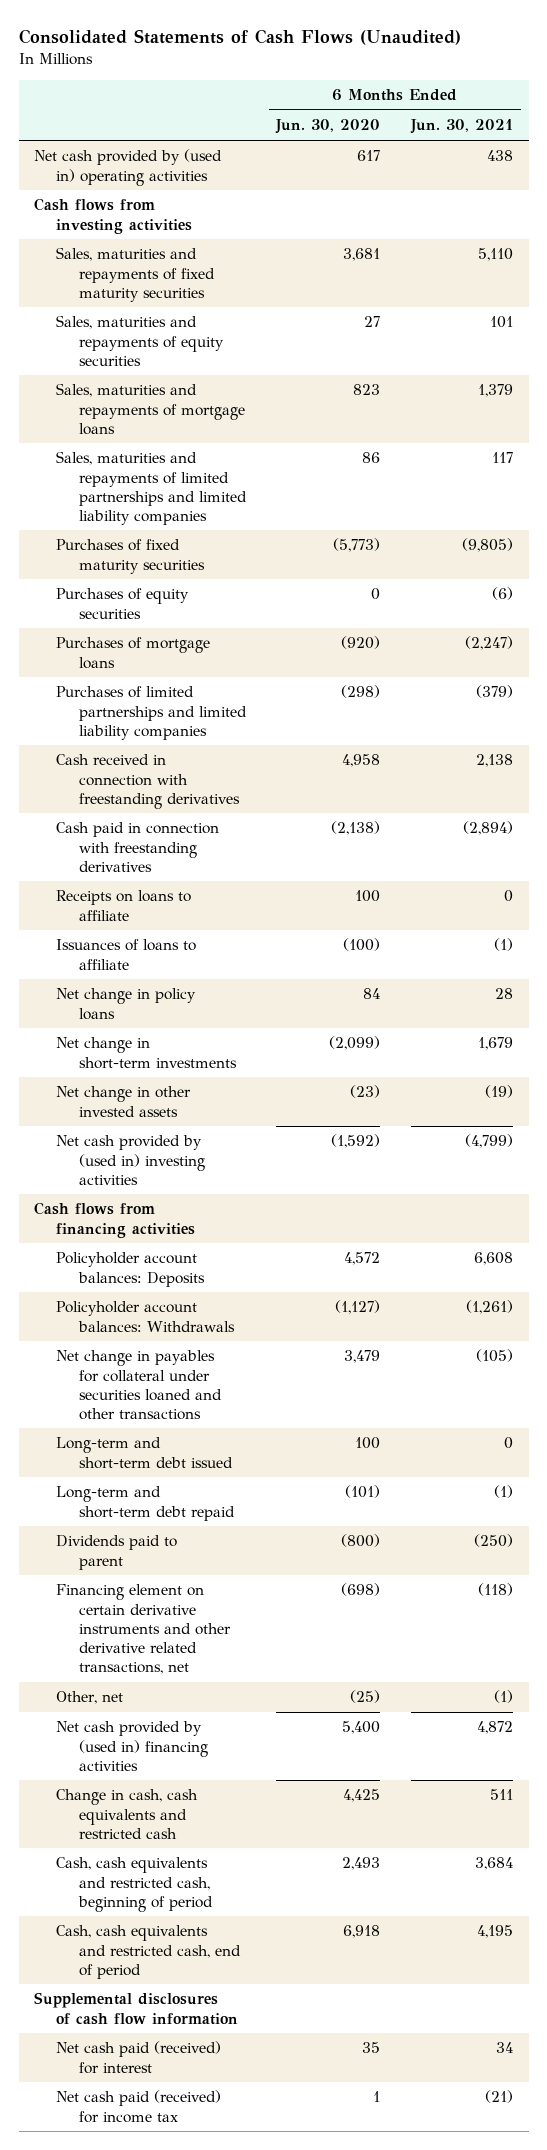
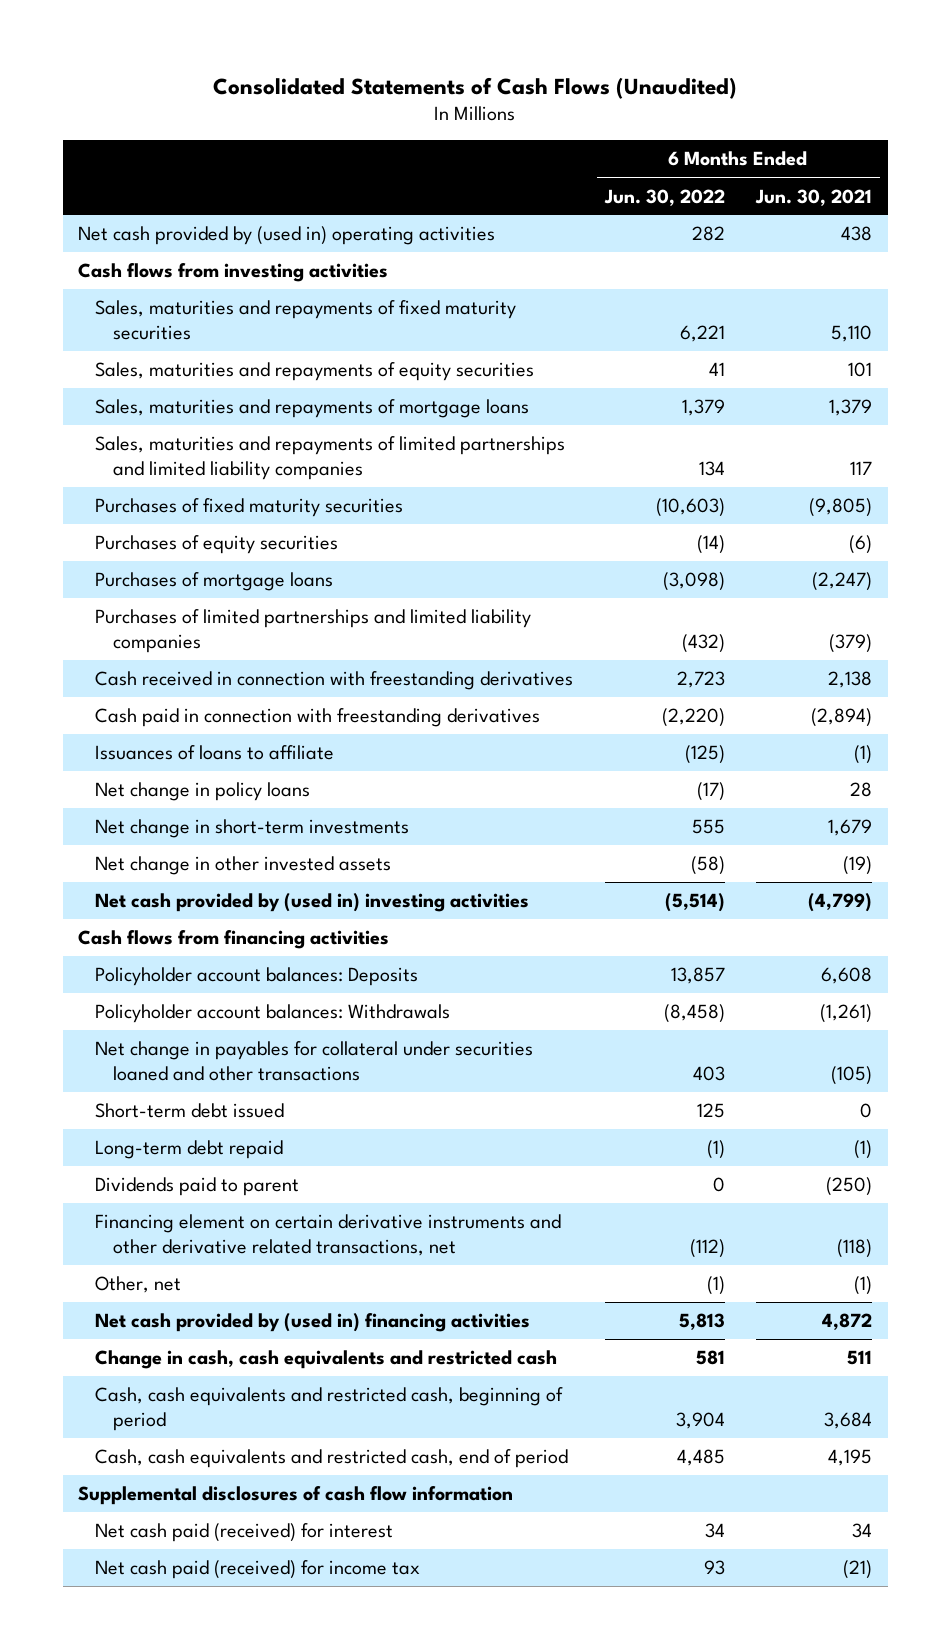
- | 6 Months Ended Jun. 30, 2020 | 6 Months Ended Jun. 30, 2021
+ | 6 Months Ended Jun. 30, 2022 | 6 Months Ended Jun. 30, 2021
- Receipts on loans to affiliate | 100 | 0
- Long-term and short-term debt issued | 100 | 0
- Long-term and short-term debt repaid | (101) | (1)
+ Short-term debt issued | 125 | 0
+ Long-term debt repaid | (1) | (1)

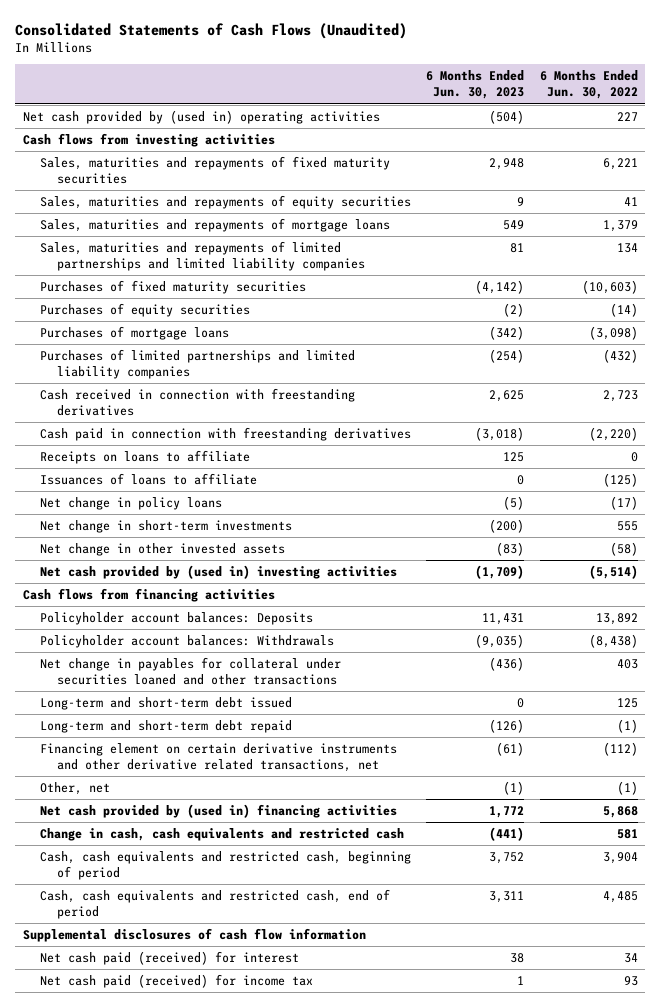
- | 6 Months Ended Jun. 30, 2022 | 6 Months Ended Jun. 30, 2021
+ | 6 Months Ended Jun. 30, 2023 | 6 Months Ended Jun. 30, 2022
- Net cash provided by (used in) operating activities | 282 | 438
+ Net cash provided by (used in) operating activities | (504) | 227
+ Receipts on loans to affiliate | 125 | 0
- Policyholder account balances: Deposits | 13,857 | 6,608
- Policyholder account balances: Withdrawals | (8,458) | (1,261)
+ Policyholder account balances: Deposits | 11,431 | 13,892
+ Policyholder account balances: Withdrawals | (9,035) | (8,438)
- Short-term debt issued | 125 | 0
- Long-term debt repaid | (1) | (1)
- Dividends paid to parent | 0 | (250)
+ Long-term and short-term debt issued | 0 | 125
+ Long-term and short-term debt repaid | (126) | (1)
- Net cash provided by (used in) financing activities | 5,813 | 4,872
+ Net cash provided by (used in) financing activities | 1,772 | 5,868

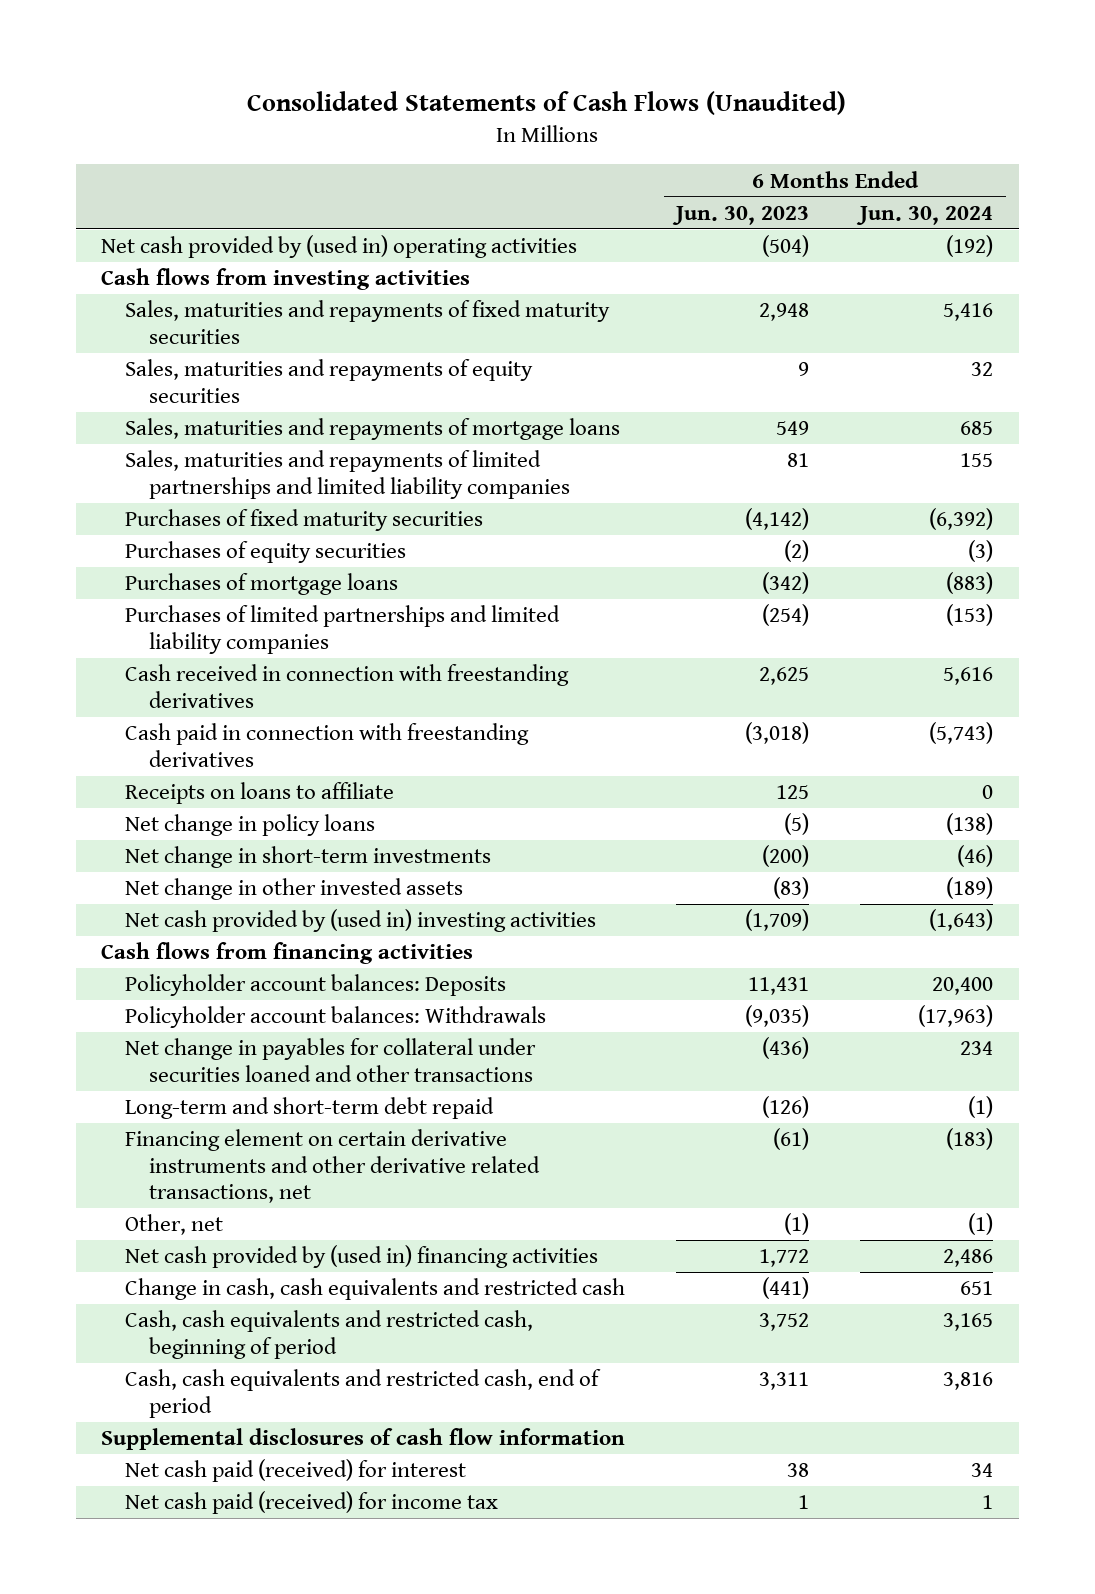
- | 6 Months Ended Jun. 30, 2023 | 6 Months Ended Jun. 30, 2022
+ | 6 Months Ended Jun. 30, 2023 | 6 Months Ended Jun. 30, 2024
- Issuances of loans to affiliate | 0 | (125)
- Long-term and short-term debt issued | 0 | 125

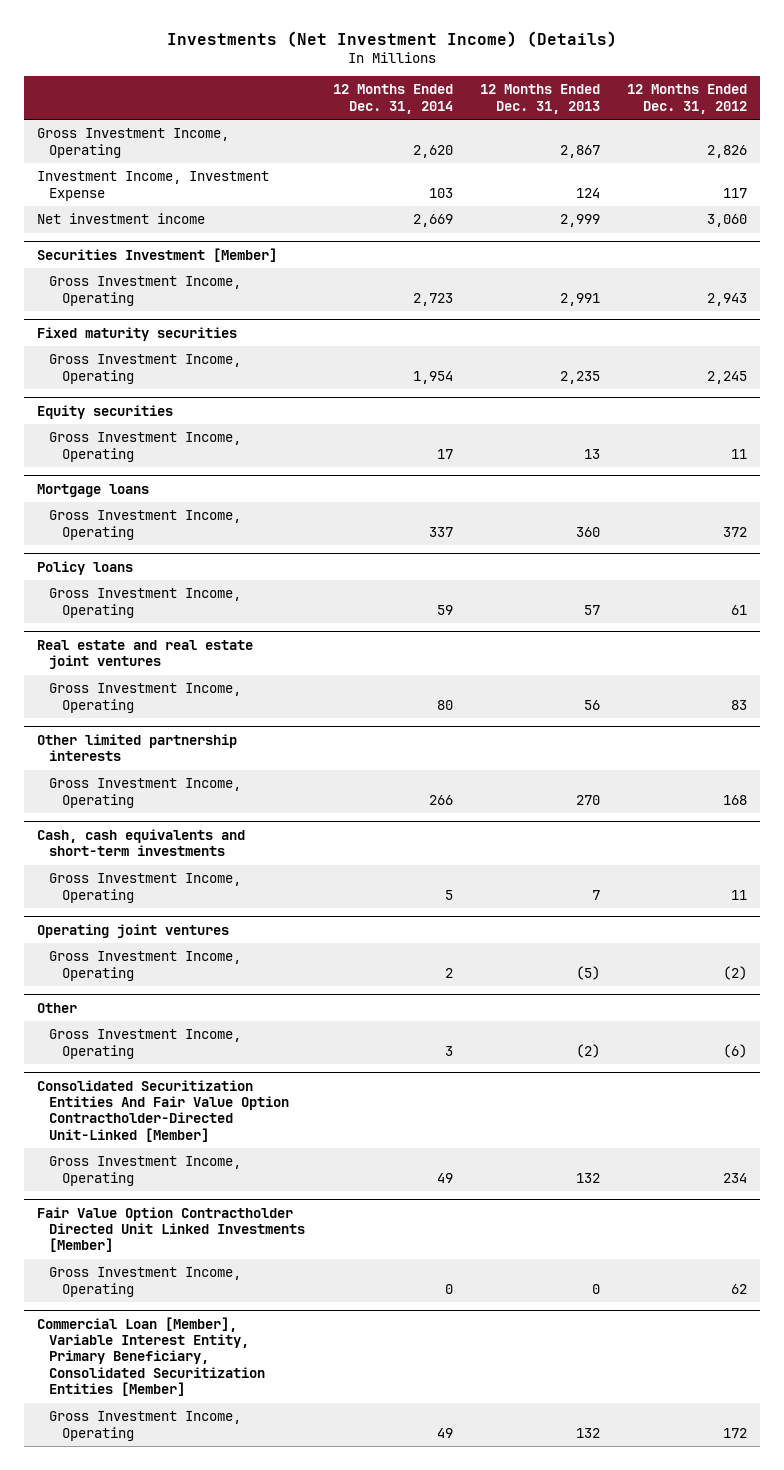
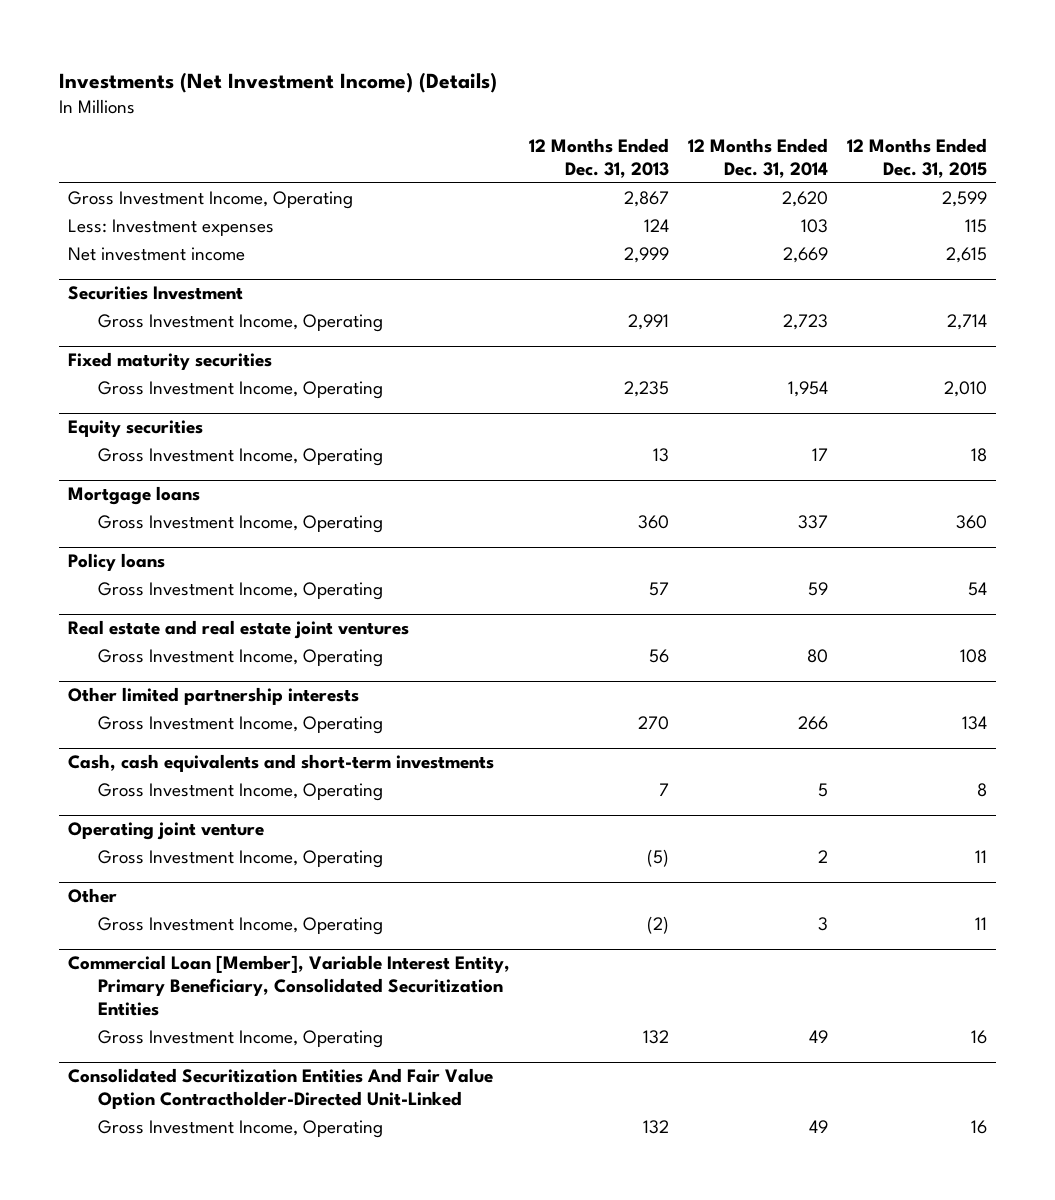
- | 12 Months Ended Dec. 31, 2014 | 12 Months Ended Dec. 31, 2013 | 12 Months Ended Dec. 31, 2012
+ | 12 Months Ended Dec. 31, 2013 | 12 Months Ended Dec. 31, 2014 | 12 Months Ended Dec. 31, 2015
- Investment Income, Investment Expense | 103 | 124 | 117
+ Less: Investment expenses | 124 | 103 | 115
- Securities Investment [Member]
+ Securities Investment
- Operating joint ventures
+ Operating joint venture
- Consolidated Securitization Entities And Fair Value Option Contractholder-Directed Unit-Linked [Member]
+ Commercial Loan [Member], Variable Interest Entity, Primary Beneficiary, Consolidated Securitization Entities
- Fair Value Option Contractholder Directed Unit Linked Investments [Member]
- Gross Investment Income, Operating | 0 | 0 | 62
- Commercial Loan [Member], Variable Interest Entity, Primary Beneficiary, Consolidated Securitization Entities [Member]
+ Consolidated Securitization Entities And Fair Value Option Contractholder-Directed Unit-Linked

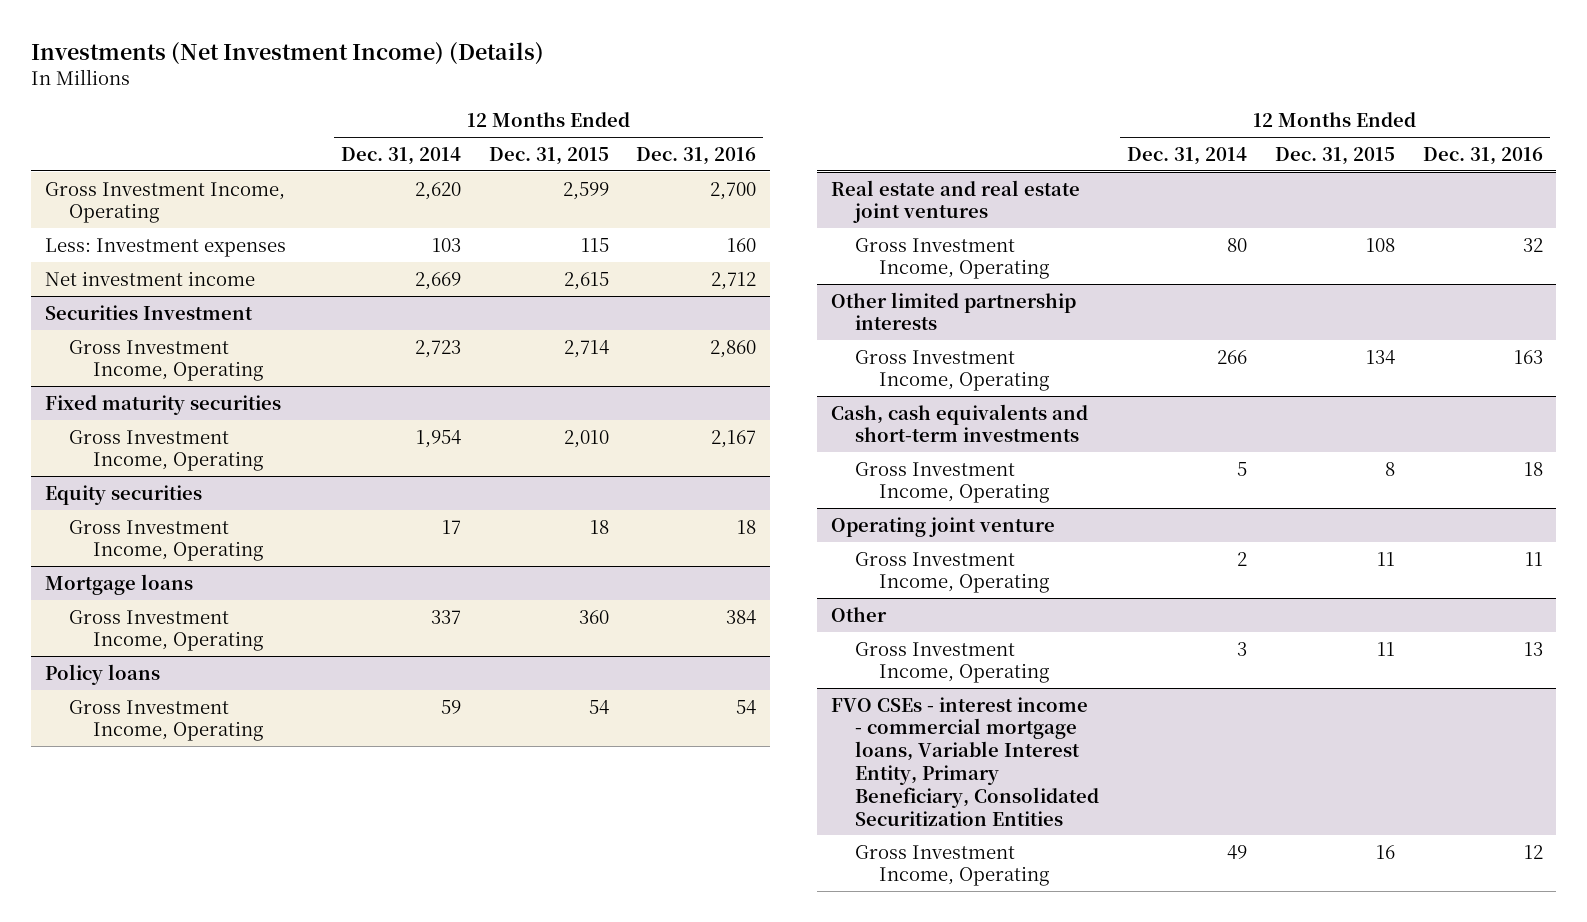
- | 12 Months Ended Dec. 31, 2013 | 12 Months Ended Dec. 31, 2014 | 12 Months Ended Dec. 31, 2015
+ | 12 Months Ended Dec. 31, 2014 | 12 Months Ended Dec. 31, 2015 | 12 Months Ended Dec. 31, 2016
- Commercial Loan [Member], Variable Interest Entity, Primary Beneficiary, Consolidated Securitization Entities
- Gross Investment Income, Operating | 132 | 49 | 16
- Consolidated Securitization Entities And Fair Value Option Contractholder-Directed Unit-Linked
+ FVO CSEs - interest income - commercial mortgage loans, Variable Interest Entity, Primary Beneficiary, Consolidated Securitization Entities

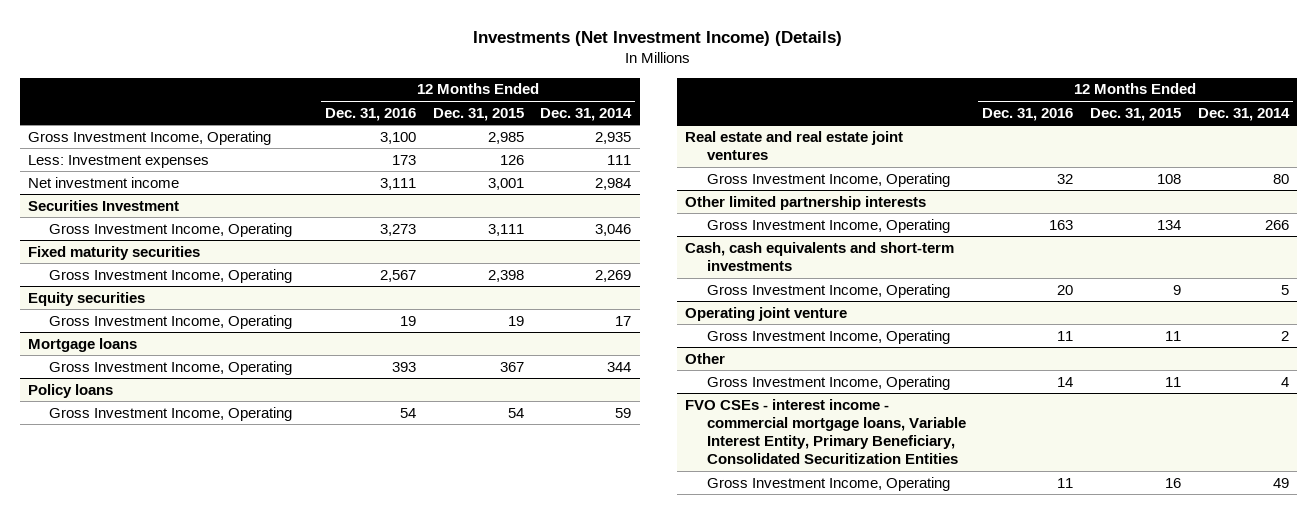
- | 12 Months Ended Dec. 31, 2014 | 12 Months Ended Dec. 31, 2015 | 12 Months Ended Dec. 31, 2016
+ | 12 Months Ended Dec. 31, 2016 | 12 Months Ended Dec. 31, 2015 | 12 Months Ended Dec. 31, 2014
- Gross Investment Income, Operating | 2,620 | 2,599 | 2,700
- Less: Investment expenses | 103 | 115 | 160
- Net investment income | 2,669 | 2,615 | 2,712
+ Gross Investment Income, Operating | 3,100 | 2,985 | 2,935
+ Less: Investment expenses | 173 | 126 | 111
+ Net investment income | 3,111 | 3,001 | 2,984
@ Securities Investment
- Gross Investment Income, Operating | 2,723 | 2,714 | 2,860
+ Gross Investment Income, Operating | 3,273 | 3,111 | 3,046
@ Fixed maturity securities
- Gross Investment Income, Operating | 1,954 | 2,010 | 2,167
+ Gross Investment Income, Operating | 2,567 | 2,398 | 2,269
@ Equity securities
- Gross Investment Income, Operating | 17 | 18 | 18
+ Gross Investment Income, Operating | 19 | 19 | 17
@ Mortgage loans
- Gross Investment Income, Operating | 337 | 360 | 384
+ Gross Investment Income, Operating | 393 | 367 | 344
@ Cash, cash equivalents and short-term investments
- Gross Investment Income, Operating | 5 | 8 | 18
+ Gross Investment Income, Operating | 20 | 9 | 5
@ Other
- Gross Investment Income, Operating | 3 | 11 | 13
+ Gross Investment Income, Operating | 14 | 11 | 4
@ FVO CSEs - interest income - commercial mortgage loans, Variable Interest Entity, Primary Beneficiary, Consolidated Securitization Entities
- Gross Investment Income, Operating | 49 | 16 | 12
+ Gross Investment Income, Operating | 11 | 16 | 49

